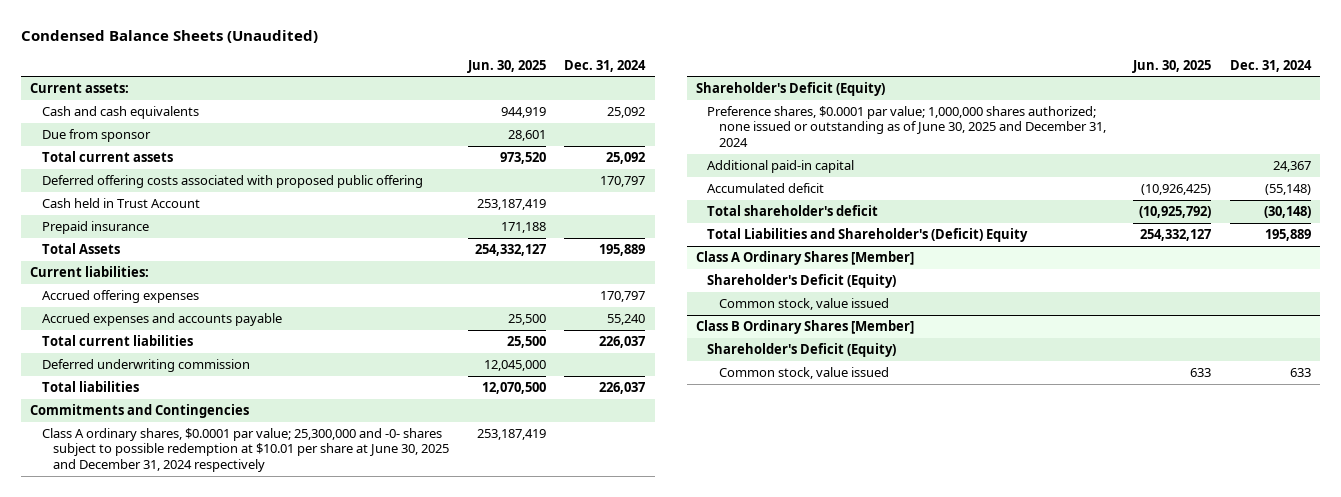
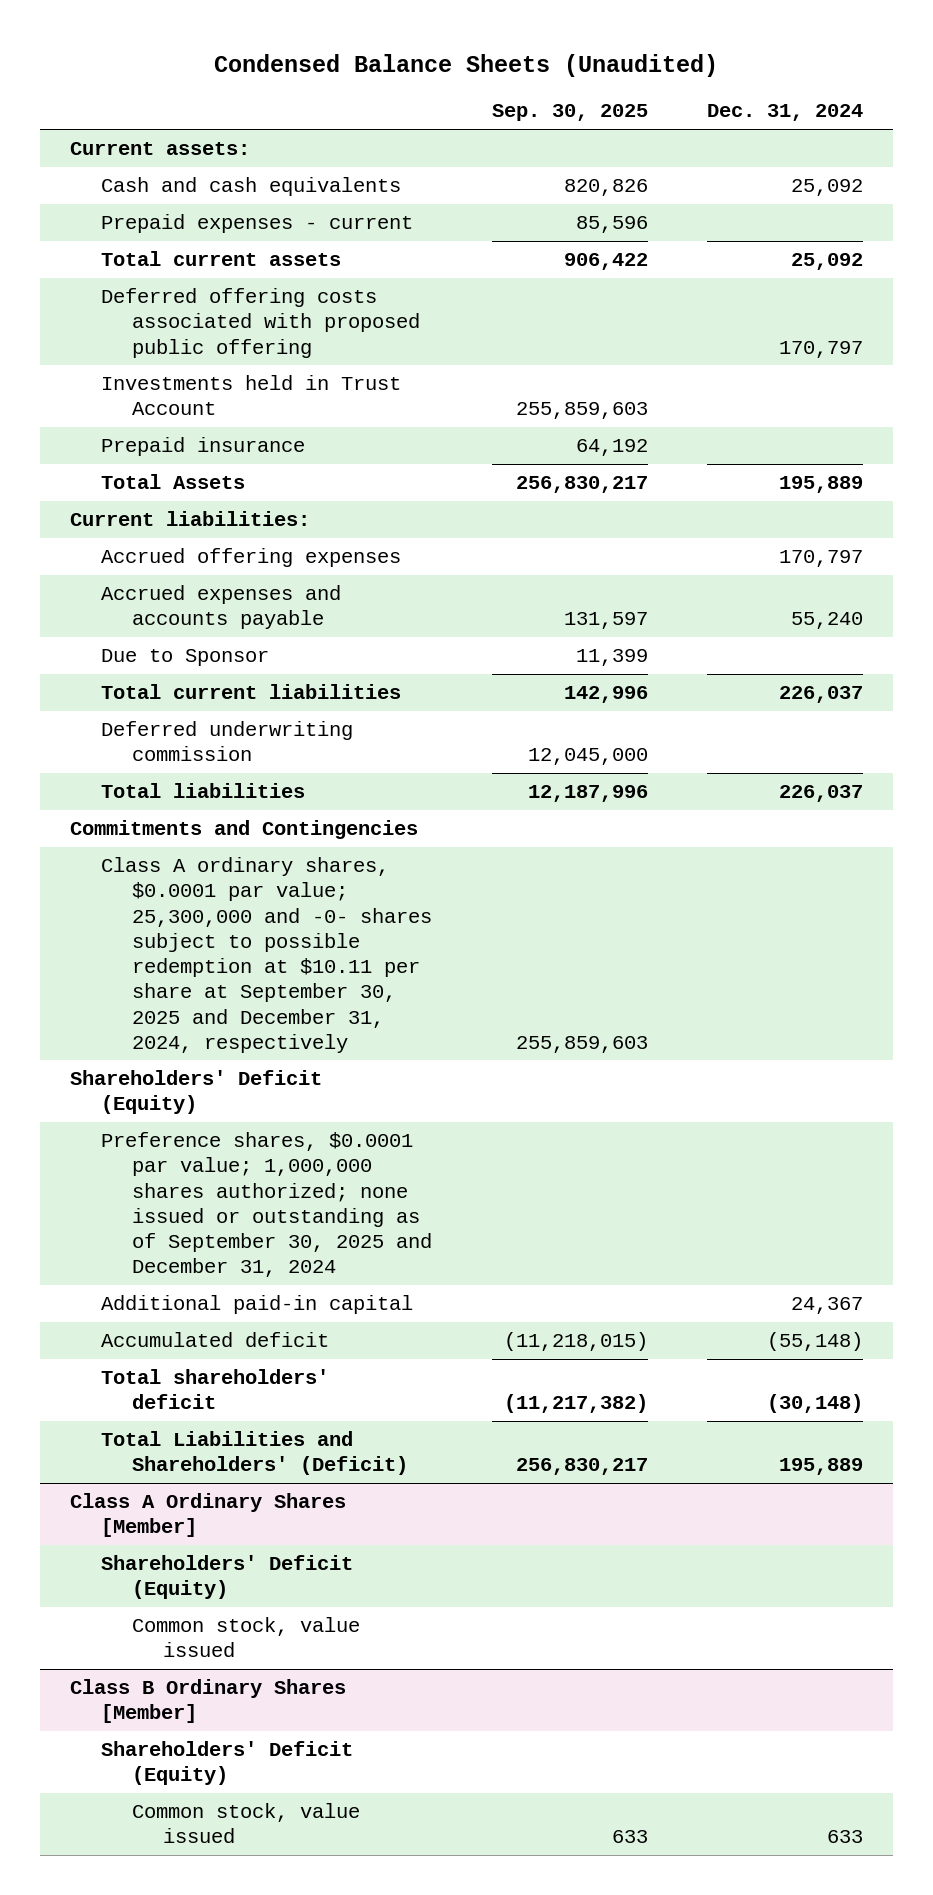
- | Jun. 30, 2025 | Dec. 31, 2024
+ | Sep. 30, 2025 | Dec. 31, 2024
- Due from sponsor | 28,601 |
+ Prepaid expenses - current | 85,596 |
- Cash held in Trust Account | 253,187,419 |
+ Investments held in Trust Account | 255,859,603 |
+ Due to Sponsor | 11,399 |
- Class A ordinary shares, $0.0001 par value; 25,300,000 and -0- shares subject to possible redemption at $10.01 per share at June 30, 2025 and December 31, 2024 respectively | 253,187,419 |
- Shareholder's Deficit (Equity)
- Preference shares, $0.0001 par value; 1,000,000 shares authorized; none issued or outstanding as of June 30, 2025 and December 31, 2024
+ Class A ordinary shares, $0.0001 par value; 25,300,000 and -0- shares subject to possible redemption at $10.11 per share at September 30, 2025 and December 31, 2024, respectively | 255,859,603 |
+ Shareholders' Deficit (Equity)
+ Preference shares, $0.0001 par value; 1,000,000 shares authorized; none issued or outstanding as of September 30, 2025 and December 31, 2024
- Total shareholder's deficit | (10,925,792) | (30,148)
- Total Liabilities and Shareholder's (Deficit) Equity | 254,332,127 | 195,889
+ Total shareholders' deficit | (11,217,382) | (30,148)
+ Total Liabilities and Shareholders' (Deficit) | 256,830,217 | 195,889
@ Class A Ordinary Shares [Member]
- Shareholder's Deficit (Equity)
+ Shareholders' Deficit (Equity)
@ Class B Ordinary Shares [Member]
- Shareholder's Deficit (Equity)
+ Shareholders' Deficit (Equity)

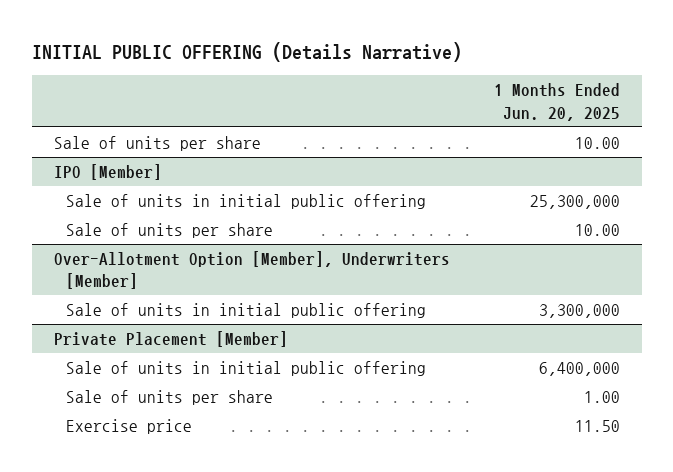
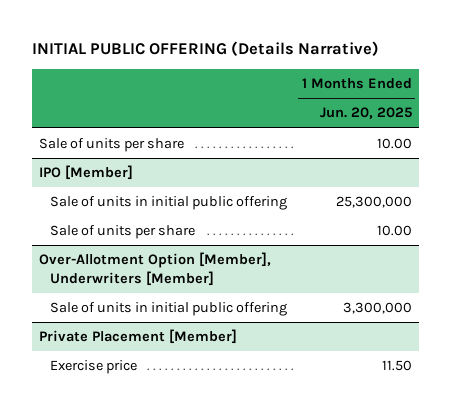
@ Private Placement [Member]
- Sale of units in initial public offering | 6,400,000
- Sale of units per share | 1.00

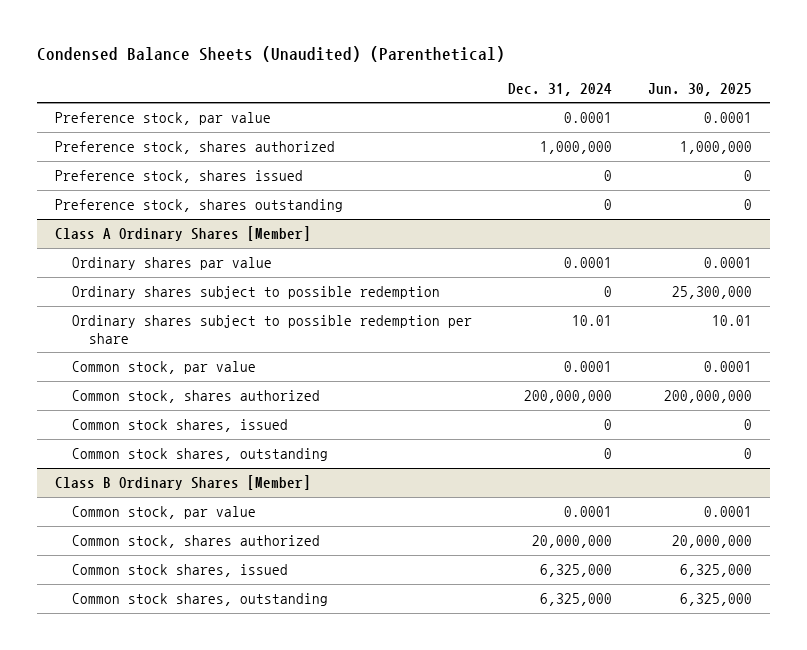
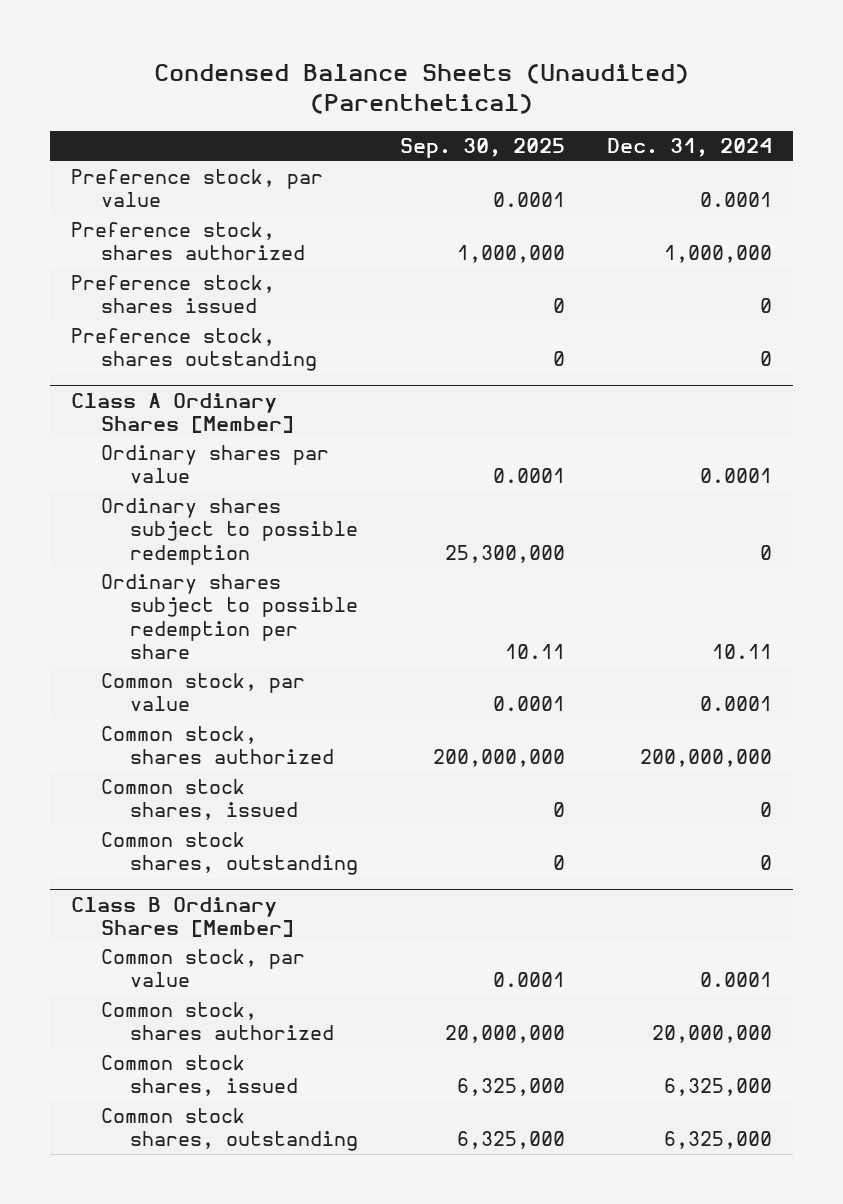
- | Dec. 31, 2024 | Jun. 30, 2025
+ | Sep. 30, 2025 | Dec. 31, 2024
@ Class A Ordinary Shares [Member]
- Ordinary shares subject to possible redemption per share | 10.01 | 10.01
+ Ordinary shares subject to possible redemption per share | 10.11 | 10.11

